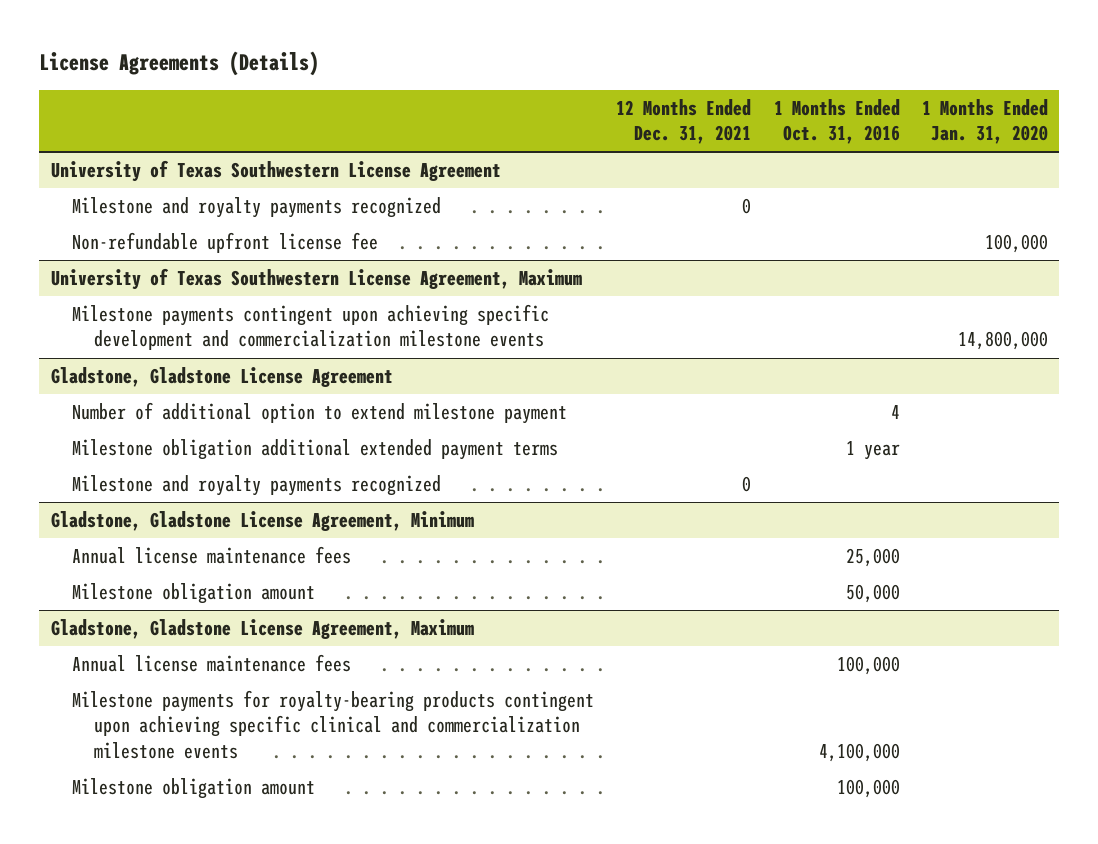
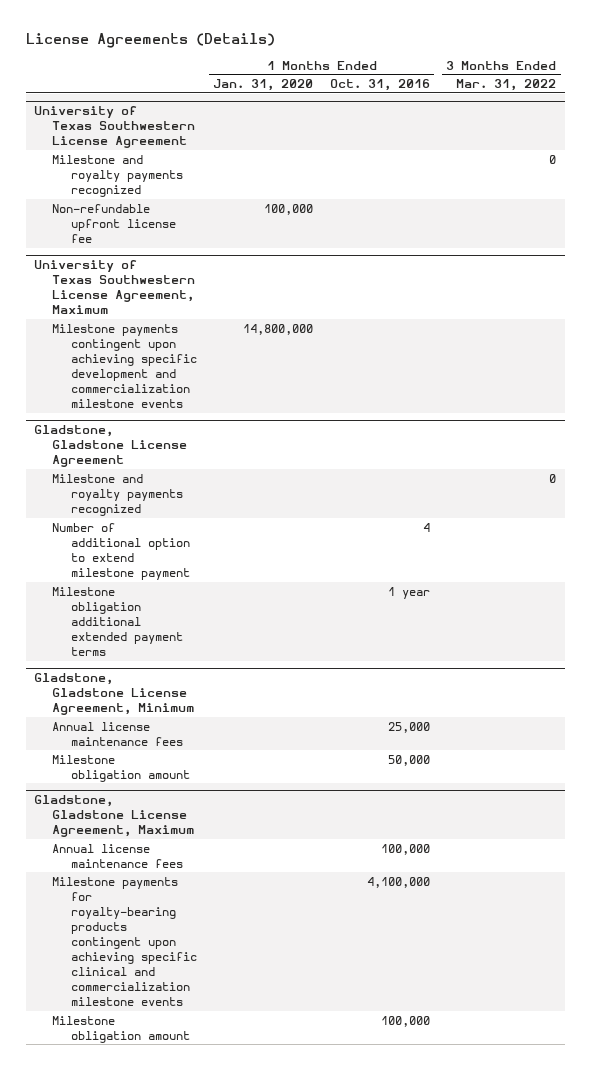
- | 12 Months Ended Dec. 31, 2021 | 1 Months Ended Oct. 31, 2016 | 1 Months Ended Jan. 31, 2020
+ | 1 Months Ended Jan. 31, 2020 | 1 Months Ended Oct. 31, 2016 | 3 Months Ended Mar. 31, 2022
@ Gladstone, Gladstone License Agreement
moved up: Milestone and royalty payments recognized | | | 0

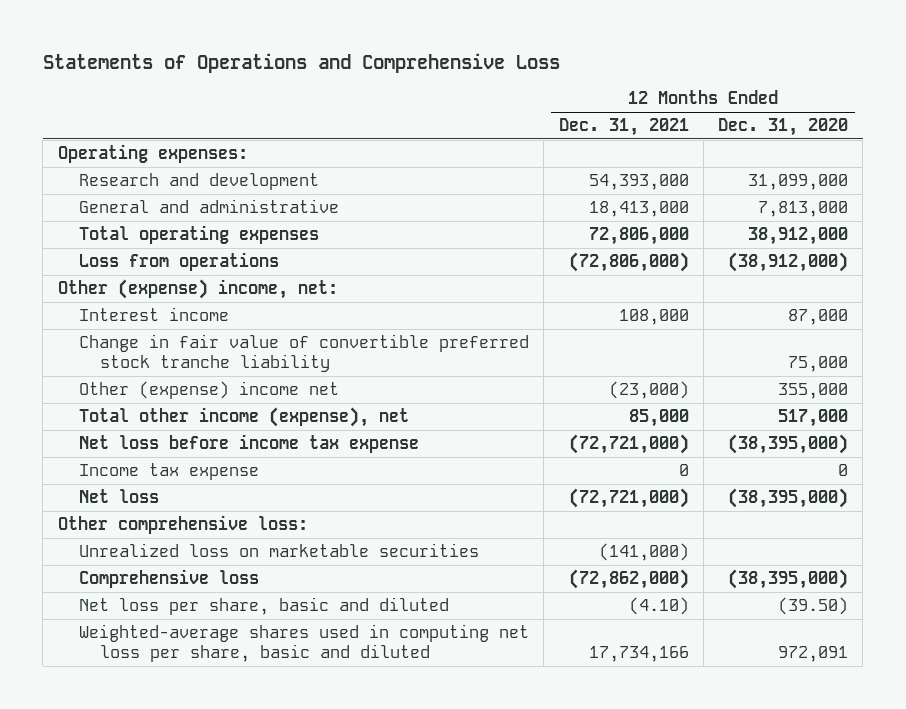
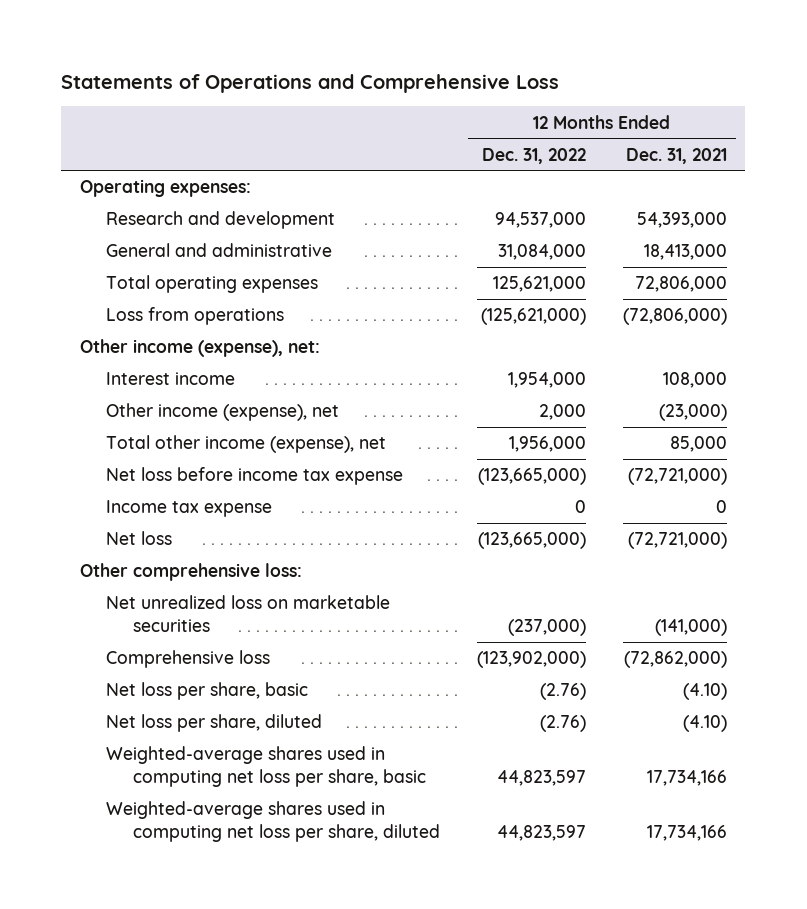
- | 12 Months Ended Dec. 31, 2021 | 12 Months Ended Dec. 31, 2020
+ | 12 Months Ended Dec. 31, 2022 | 12 Months Ended Dec. 31, 2021
- Other (expense) income, net:
+ Other income (expense), net:
- Change in fair value of convertible preferred stock tranche liability | | 75,000
- Other (expense) income net | (23,000) | 355,000
+ Other income (expense), net | 2,000 | (23,000)
- Unrealized loss on marketable securities | (141,000) |
+ Net unrealized loss on marketable securities | (237,000) | (141,000)
- Net loss per share, basic and diluted | (4.10) | (39.50)
- Weighted-average shares used in computing net loss per share, basic and diluted | 17,734,166 | 972,091
+ Net loss per share, basic | (2.76) | (4.10)
+ Net loss per share, diluted | (2.76) | (4.10)
+ Weighted-average shares used in computing net loss per share, basic | 44,823,597 | 17,734,166
+ Weighted-average shares used in computing net loss per share, diluted | 44,823,597 | 17,734,166

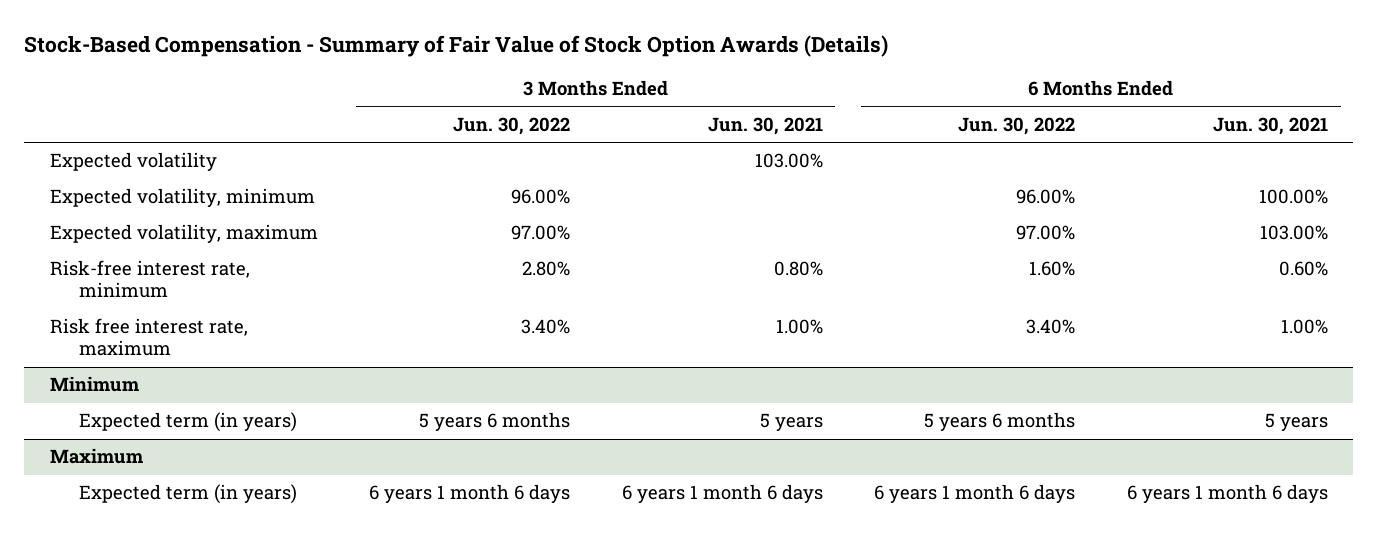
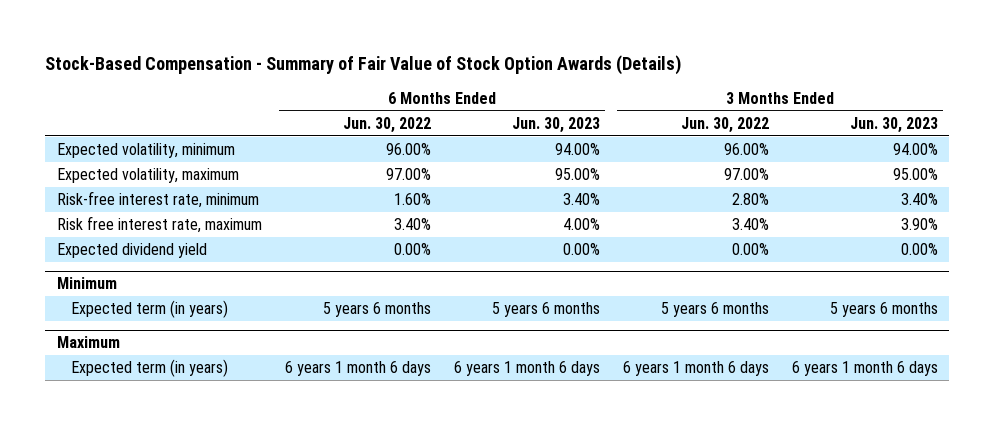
- | 3 Months Ended Jun. 30, 2022 | 3 Months Ended Jun. 30, 2021 | 6 Months Ended Jun. 30, 2022 | 6 Months Ended Jun. 30, 2021
+ | 6 Months Ended Jun. 30, 2022 | 6 Months Ended Jun. 30, 2023 | 3 Months Ended Jun. 30, 2022 | 3 Months Ended Jun. 30, 2023
- Expected volatility | | 103.00% | |
+ Expected dividend yield | 0.00% | 0.00% | 0.00% | 0.00%

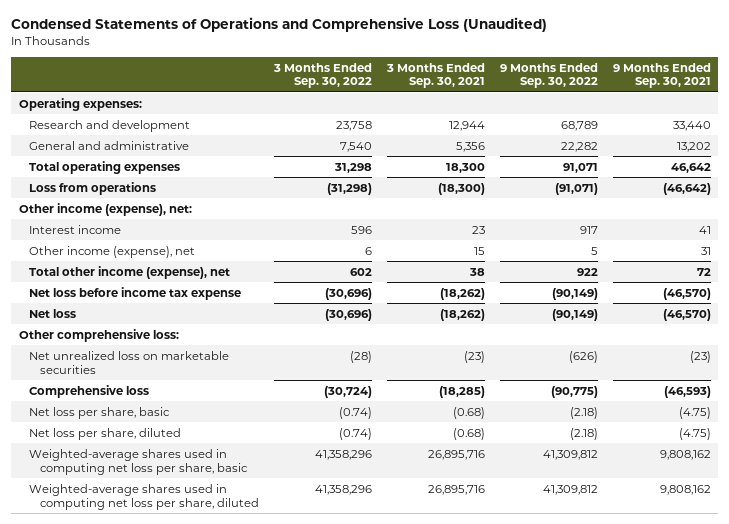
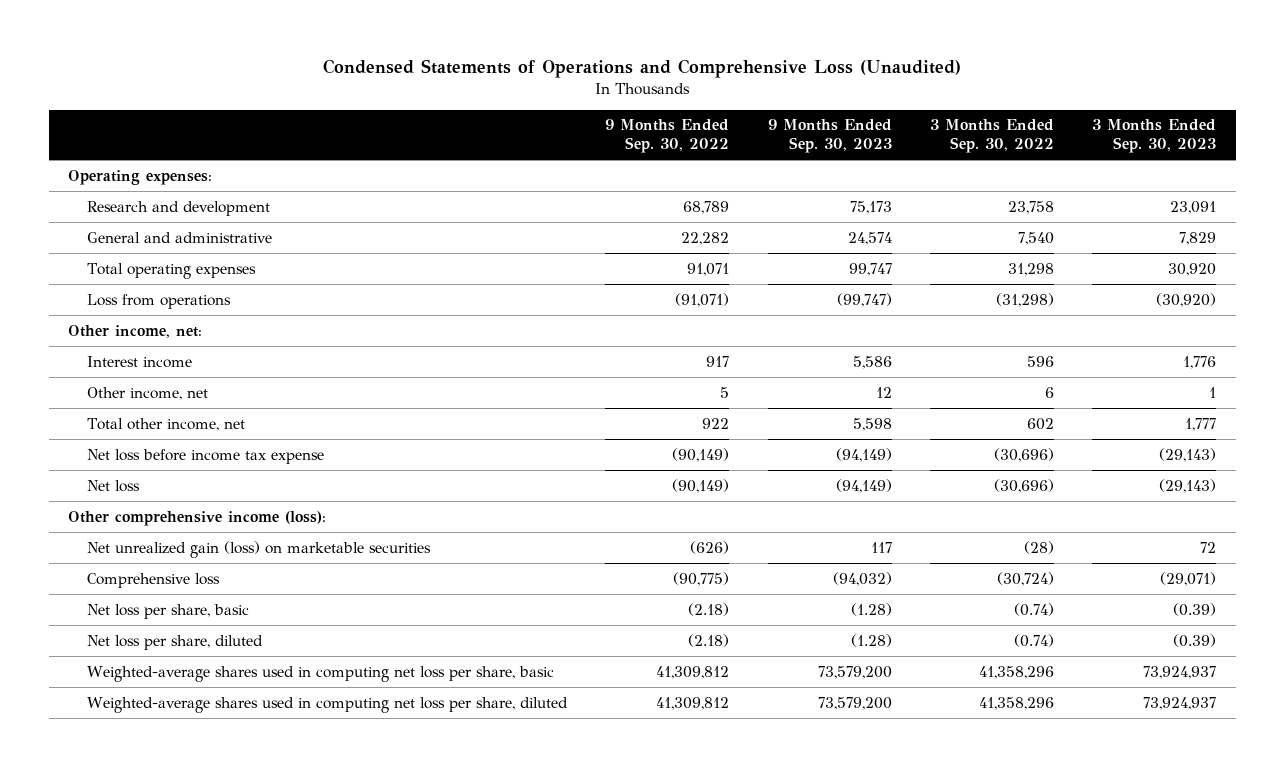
- | 3 Months Ended Sep. 30, 2022 | 3 Months Ended Sep. 30, 2021 | 9 Months Ended Sep. 30, 2022 | 9 Months Ended Sep. 30, 2021
+ | 9 Months Ended Sep. 30, 2022 | 9 Months Ended Sep. 30, 2023 | 3 Months Ended Sep. 30, 2022 | 3 Months Ended Sep. 30, 2023
- Other income (expense), net:
+ Other income, net:
- Other income (expense), net | 6 | 15 | 5 | 31
- Total other income (expense), net | 602 | 38 | 922 | 72
+ Other income, net | 5 | 12 | 6 | 1
+ Total other income, net | 922 | 5,598 | 602 | 1,777
- Other comprehensive loss:
- Net unrealized loss on marketable securities | (28) | (23) | (626) | (23)
+ Other comprehensive income (loss):
+ Net unrealized gain (loss) on marketable securities | (626) | 117 | (28) | 72

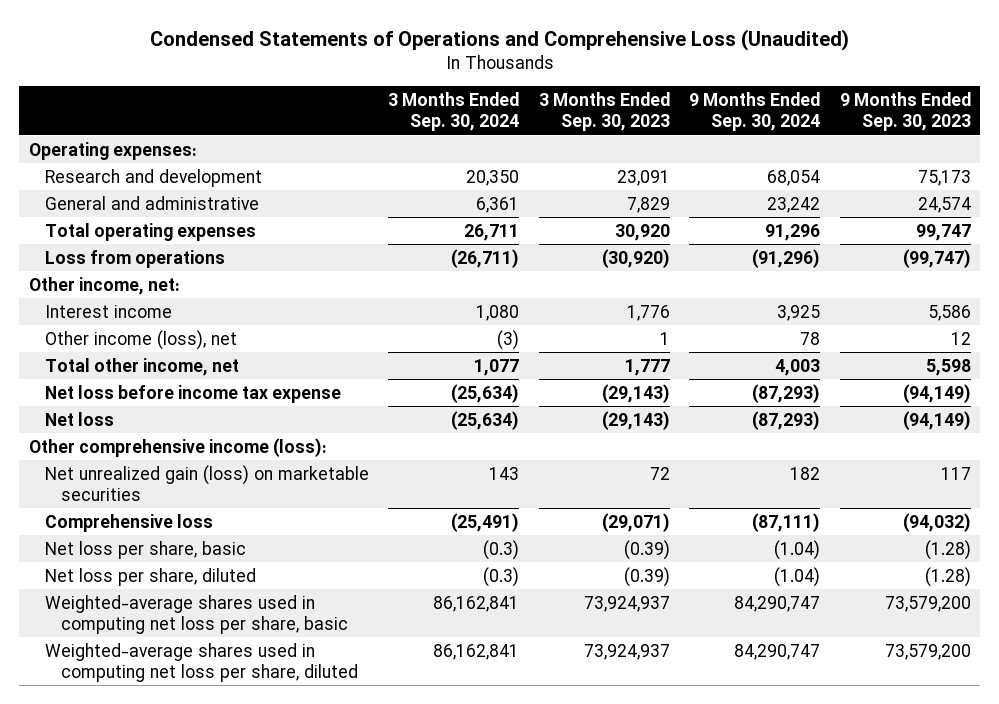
- | 9 Months Ended Sep. 30, 2022 | 9 Months Ended Sep. 30, 2023 | 3 Months Ended Sep. 30, 2022 | 3 Months Ended Sep. 30, 2023
+ | 3 Months Ended Sep. 30, 2024 | 3 Months Ended Sep. 30, 2023 | 9 Months Ended Sep. 30, 2024 | 9 Months Ended Sep. 30, 2023
- Other income, net | 5 | 12 | 6 | 1
+ Other income (loss), net | (3) | 1 | 78 | 12

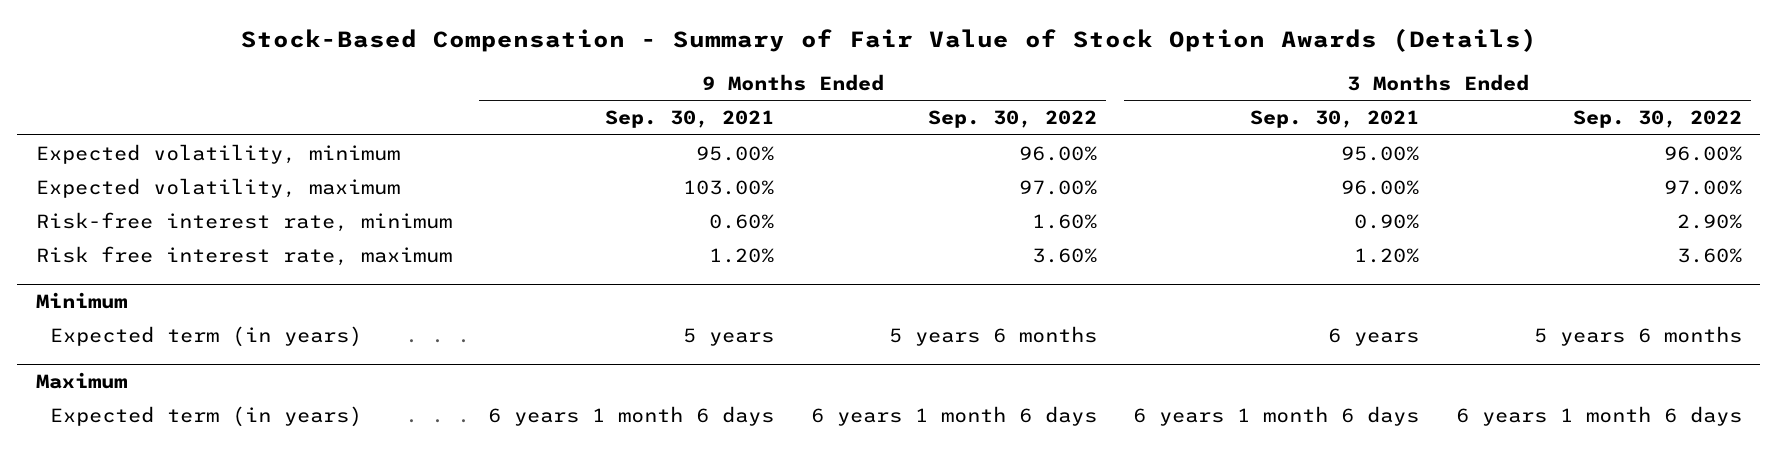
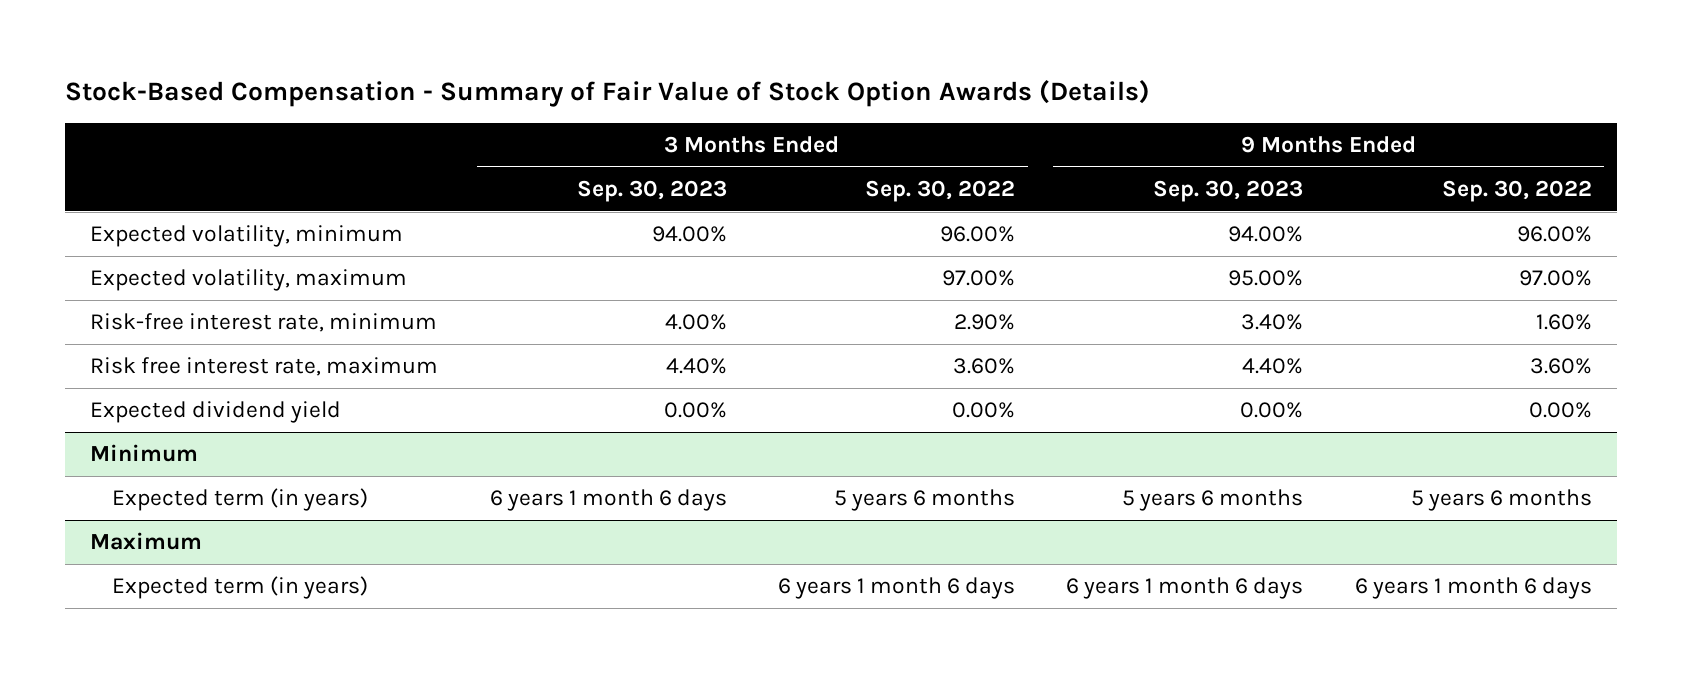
- | 9 Months Ended Sep. 30, 2021 | 9 Months Ended Sep. 30, 2022 | 3 Months Ended Sep. 30, 2021 | 3 Months Ended Sep. 30, 2022
+ | 3 Months Ended Sep. 30, 2023 | 3 Months Ended Sep. 30, 2022 | 9 Months Ended Sep. 30, 2023 | 9 Months Ended Sep. 30, 2022
+ Expected dividend yield | 0.00% | 0.00% | 0.00% | 0.00%

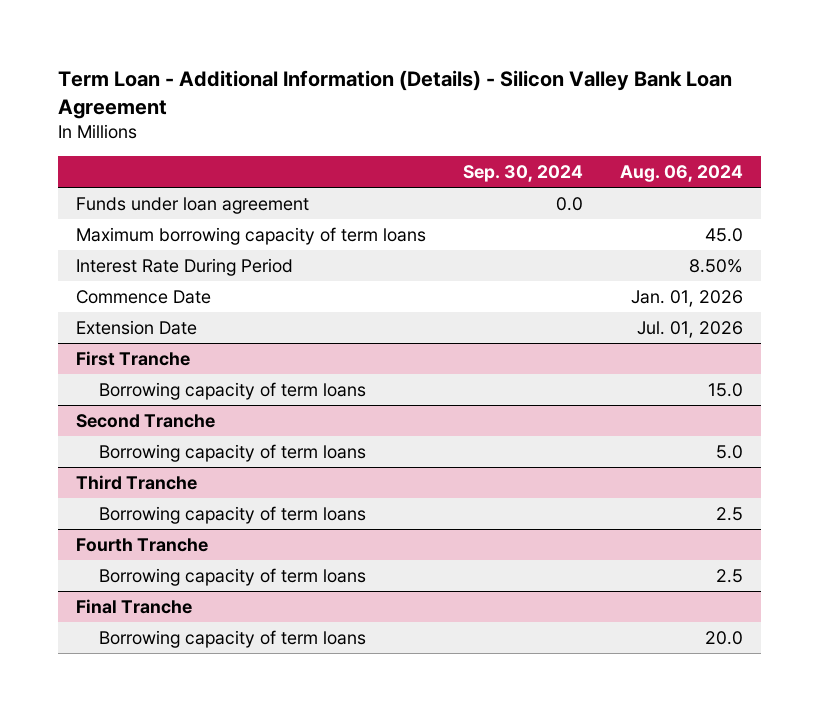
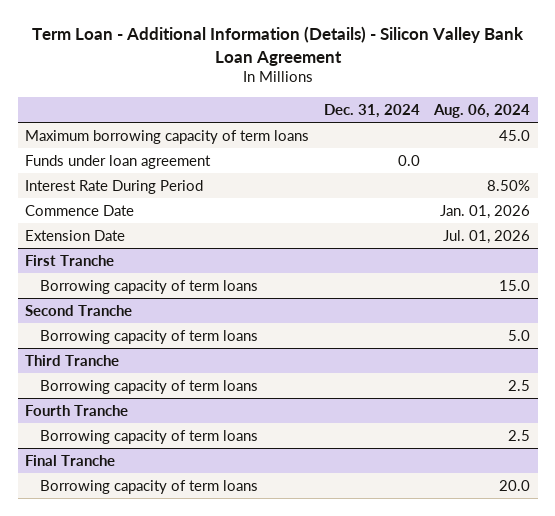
- | Sep. 30, 2024 | Aug. 06, 2024
+ | Dec. 31, 2024 | Aug. 06, 2024
moved down: Funds under loan agreement | 0.0 |

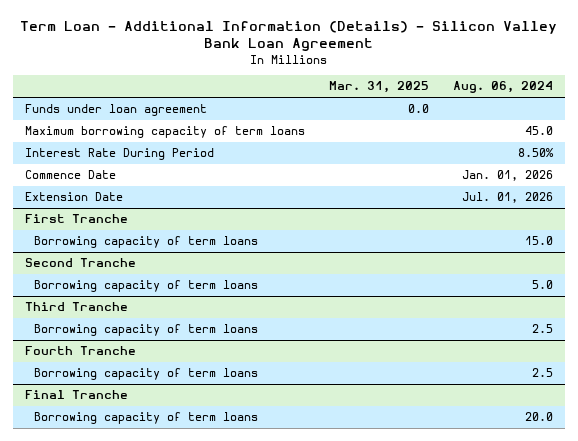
- | Dec. 31, 2024 | Aug. 06, 2024
+ | Mar. 31, 2025 | Aug. 06, 2024
moved down: Maximum borrowing capacity of term loans | | 45.0

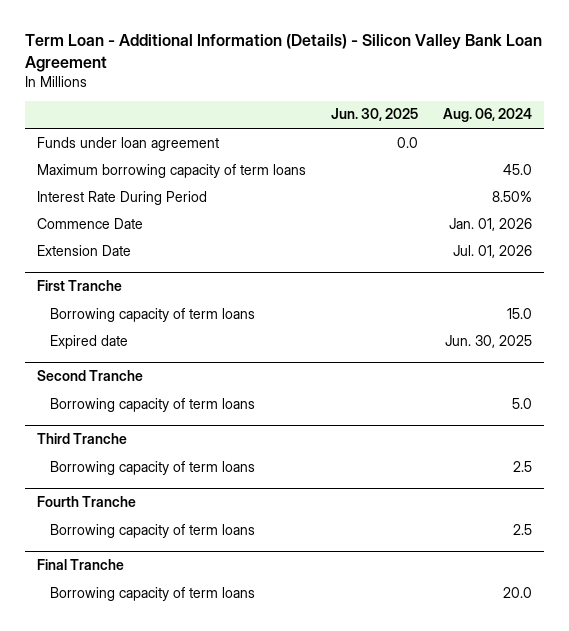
- | Mar. 31, 2025 | Aug. 06, 2024
+ | Jun. 30, 2025 | Aug. 06, 2024
@ First Tranche
+ Expired date | | Jun. 30, 2025

